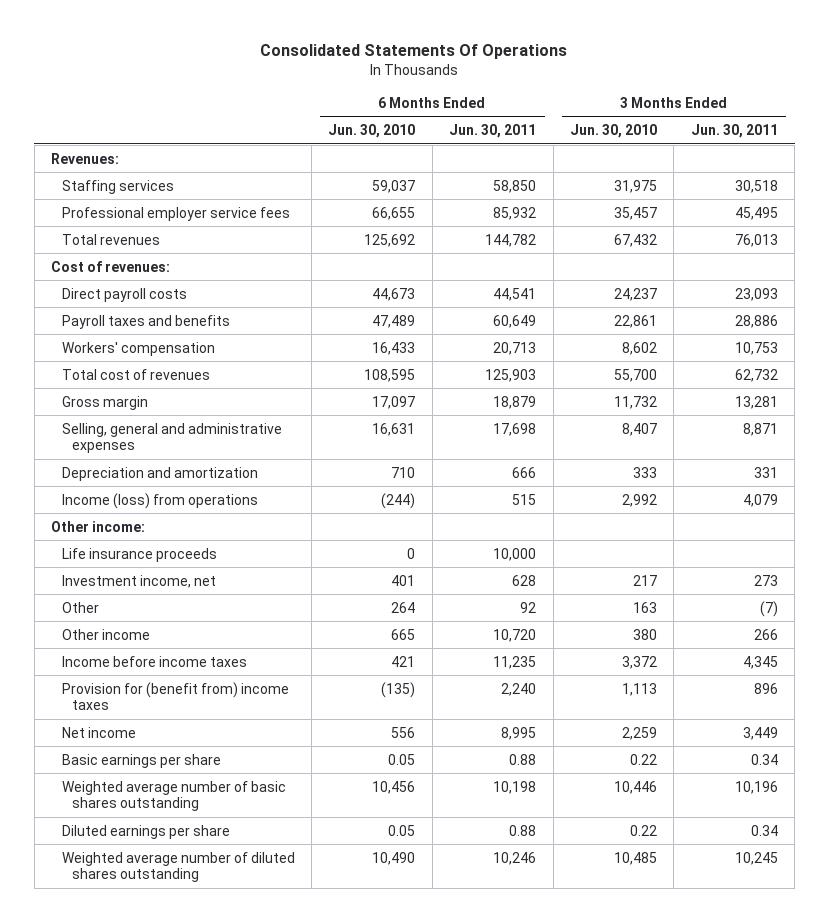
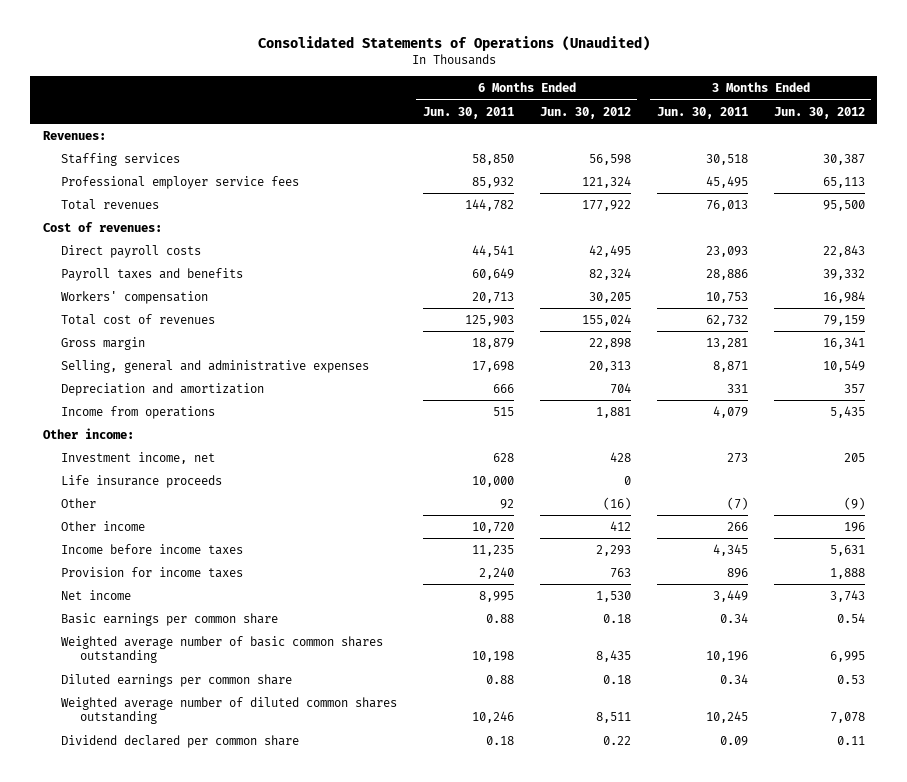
- Consolidated Statements Of Operations
+ Consolidated Statements of Operations (Unaudited)
- | 6 Months Ended Jun. 30, 2010 | 6 Months Ended Jun. 30, 2011 | 3 Months Ended Jun. 30, 2010 | 3 Months Ended Jun. 30, 2011
+ | 6 Months Ended Jun. 30, 2011 | 6 Months Ended Jun. 30, 2012 | 3 Months Ended Jun. 30, 2011 | 3 Months Ended Jun. 30, 2012
- Income (loss) from operations | (244) | 515 | 2,992 | 4,079
+ Income from operations | 515 | 1,881 | 4,079 | 5,435
moved down: Life insurance proceeds | 10,000 | 0 | |
- Provision for (benefit from) income taxes | (135) | 2,240 | 1,113 | 896
+ Provision for income taxes | 2,240 | 763 | 896 | 1,888
- Basic earnings per share | 0.05 | 0.88 | 0.22 | 0.34
- Weighted average number of basic shares outstanding | 10,456 | 10,198 | 10,446 | 10,196
- Diluted earnings per share | 0.05 | 0.88 | 0.22 | 0.34
- Weighted average number of diluted shares outstanding | 10,490 | 10,246 | 10,485 | 10,245
+ Basic earnings per common share | 0.88 | 0.18 | 0.34 | 0.54
+ Weighted average number of basic common shares outstanding | 10,198 | 8,435 | 10,196 | 6,995
+ Diluted earnings per common share | 0.88 | 0.18 | 0.34 | 0.53
+ Weighted average number of diluted common shares outstanding | 10,246 | 8,511 | 10,245 | 7,078
+ Dividend declared per common share | 0.18 | 0.22 | 0.09 | 0.11

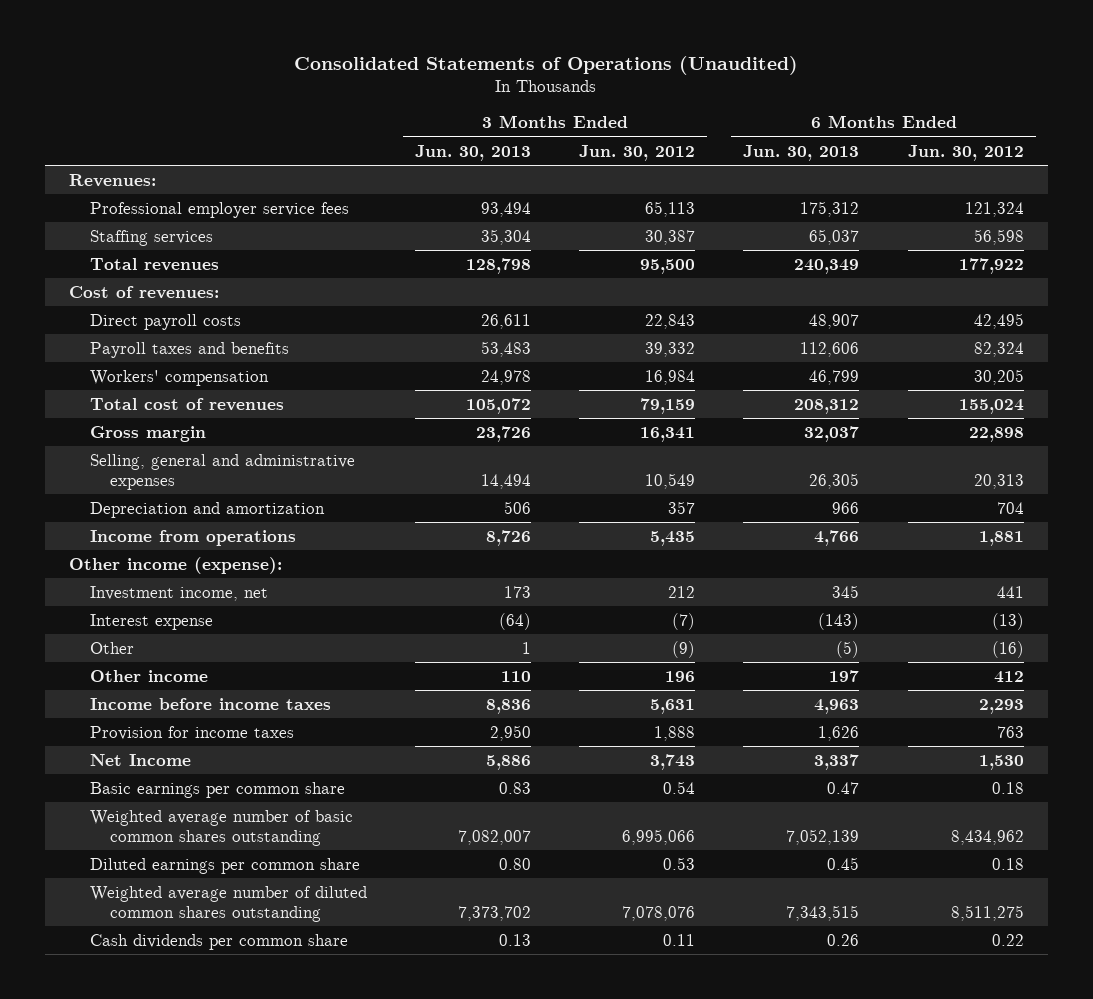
- | 6 Months Ended Jun. 30, 2011 | 6 Months Ended Jun. 30, 2012 | 3 Months Ended Jun. 30, 2011 | 3 Months Ended Jun. 30, 2012
+ | 3 Months Ended Jun. 30, 2013 | 3 Months Ended Jun. 30, 2012 | 6 Months Ended Jun. 30, 2013 | 6 Months Ended Jun. 30, 2012
moved down: Staffing services | 35,304 | 30,387 | 65,037 | 56,598
- Other income:
- Investment income, net | 628 | 428 | 273 | 205
- Life insurance proceeds | 10,000 | 0 | |
+ Other income (expense):
+ Investment income, net | 173 | 212 | 345 | 441
+ Interest expense | (64) | (7) | (143) | (13)
- Net income | 8,995 | 1,530 | 3,449 | 3,743
+ Net Income | 5,886 | 3,743 | 3,337 | 1,530
- Weighted average number of basic common shares outstanding | 10,198 | 8,435 | 10,196 | 6,995
+ Weighted average number of basic common shares outstanding | 7,082,007 | 6,995,066 | 7,052,139 | 8,434,962
- Weighted average number of diluted common shares outstanding | 10,246 | 8,511 | 10,245 | 7,078
- Dividend declared per common share | 0.18 | 0.22 | 0.09 | 0.11
+ Weighted average number of diluted common shares outstanding | 7,373,702 | 7,078,076 | 7,343,515 | 8,511,275
+ Cash dividends per common share | 0.13 | 0.11 | 0.26 | 0.22

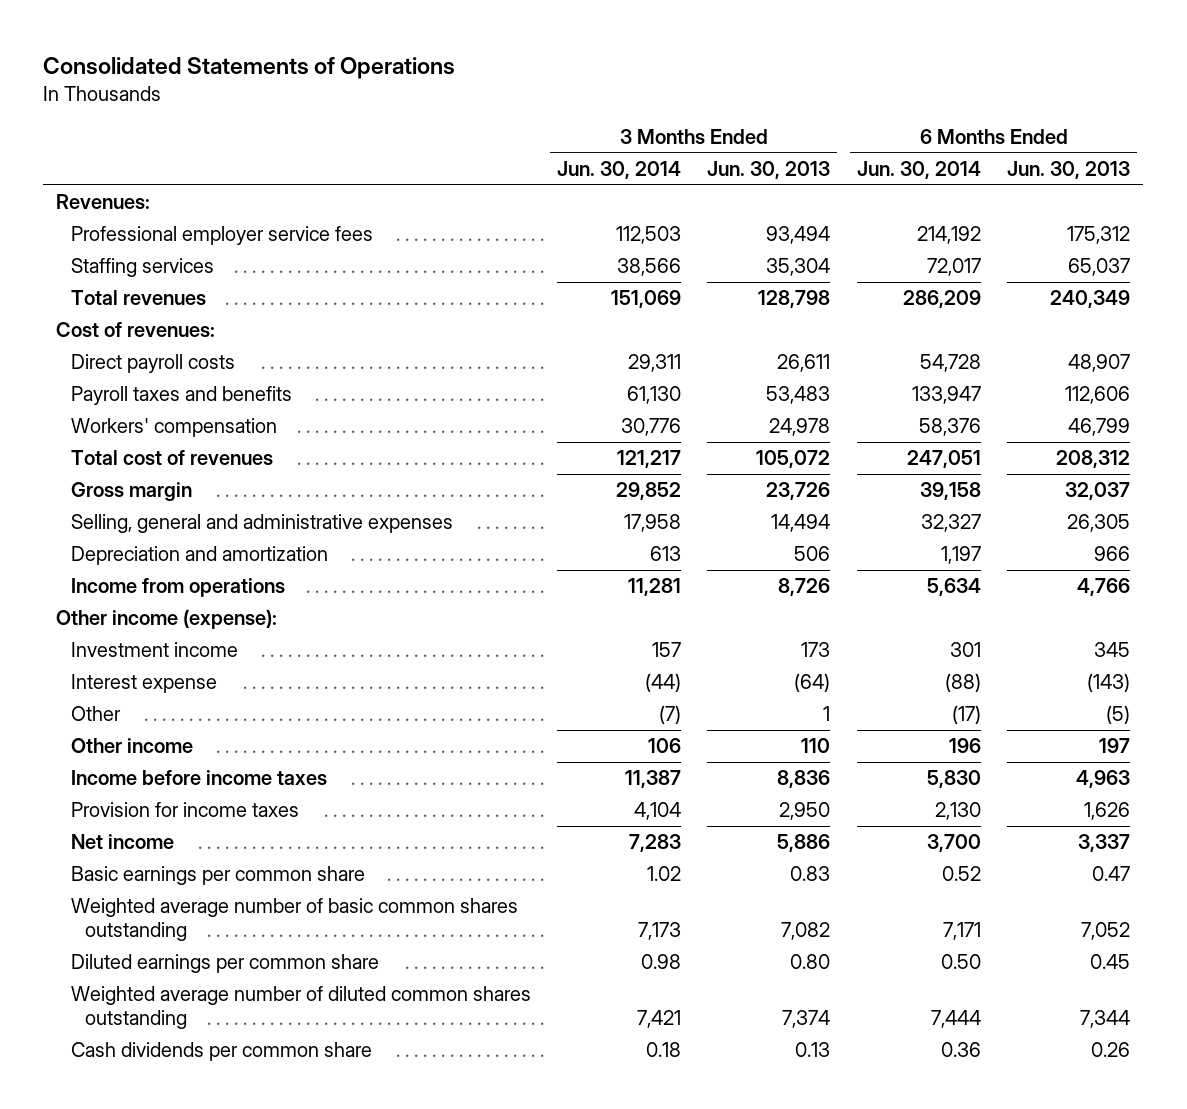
- Consolidated Statements of Operations (Unaudited)
+ Consolidated Statements of Operations
- | 3 Months Ended Jun. 30, 2013 | 3 Months Ended Jun. 30, 2012 | 6 Months Ended Jun. 30, 2013 | 6 Months Ended Jun. 30, 2012
+ | 3 Months Ended Jun. 30, 2014 | 3 Months Ended Jun. 30, 2013 | 6 Months Ended Jun. 30, 2014 | 6 Months Ended Jun. 30, 2013
- Investment income, net | 173 | 212 | 345 | 441
+ Investment income | 157 | 173 | 301 | 345
- Net Income | 5,886 | 3,743 | 3,337 | 1,530
+ Net income | 7,283 | 5,886 | 3,700 | 3,337
- Weighted average number of basic common shares outstanding | 7,082,007 | 6,995,066 | 7,052,139 | 8,434,962
+ Weighted average number of basic common shares outstanding | 7,173 | 7,082 | 7,171 | 7,052
- Weighted average number of diluted common shares outstanding | 7,373,702 | 7,078,076 | 7,343,515 | 8,511,275
+ Weighted average number of diluted common shares outstanding | 7,421 | 7,374 | 7,444 | 7,344

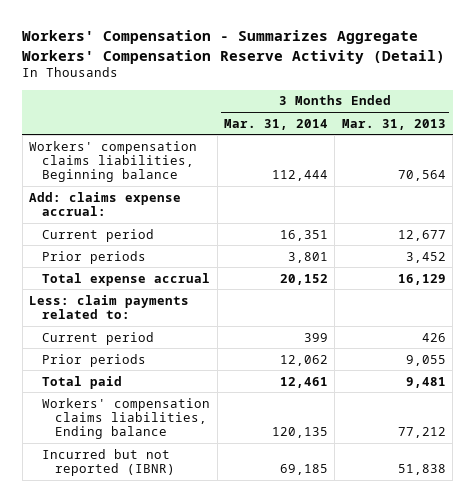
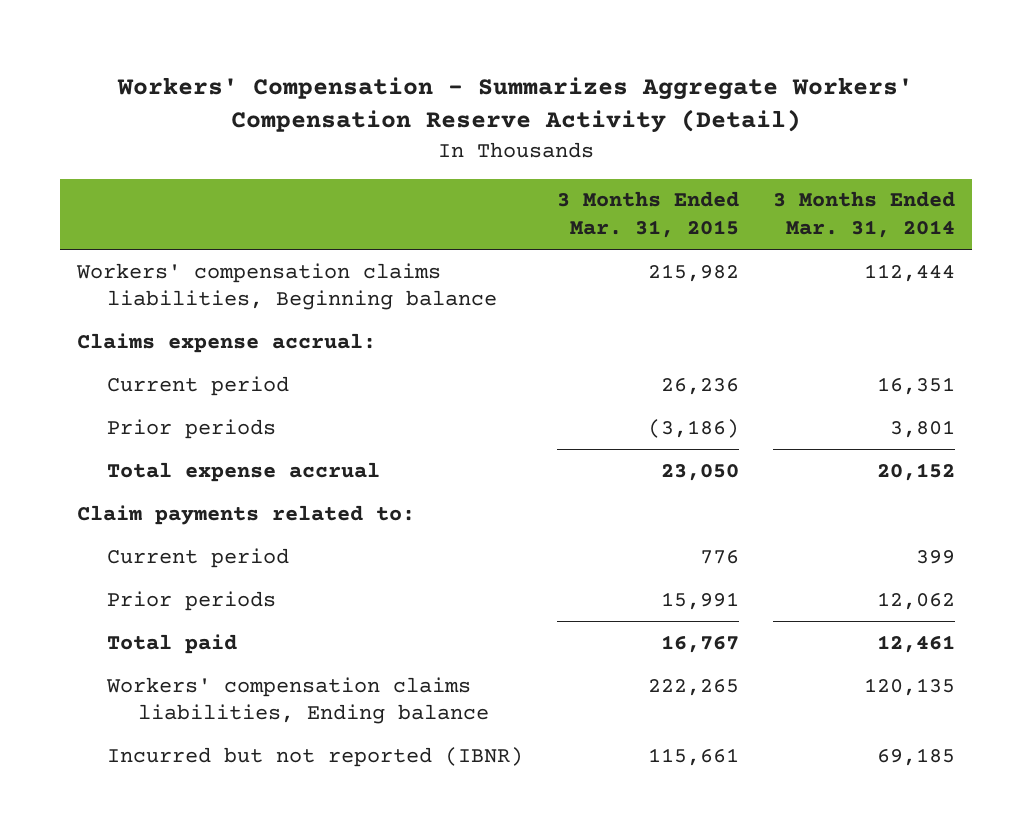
- | 3 Months Ended Mar. 31, 2014 | 3 Months Ended Mar. 31, 2013
+ | 3 Months Ended Mar. 31, 2015 | 3 Months Ended Mar. 31, 2014
- Add: claims expense accrual:
+ Claims expense accrual:
- Less: claim payments related to:
+ Claim payments related to:

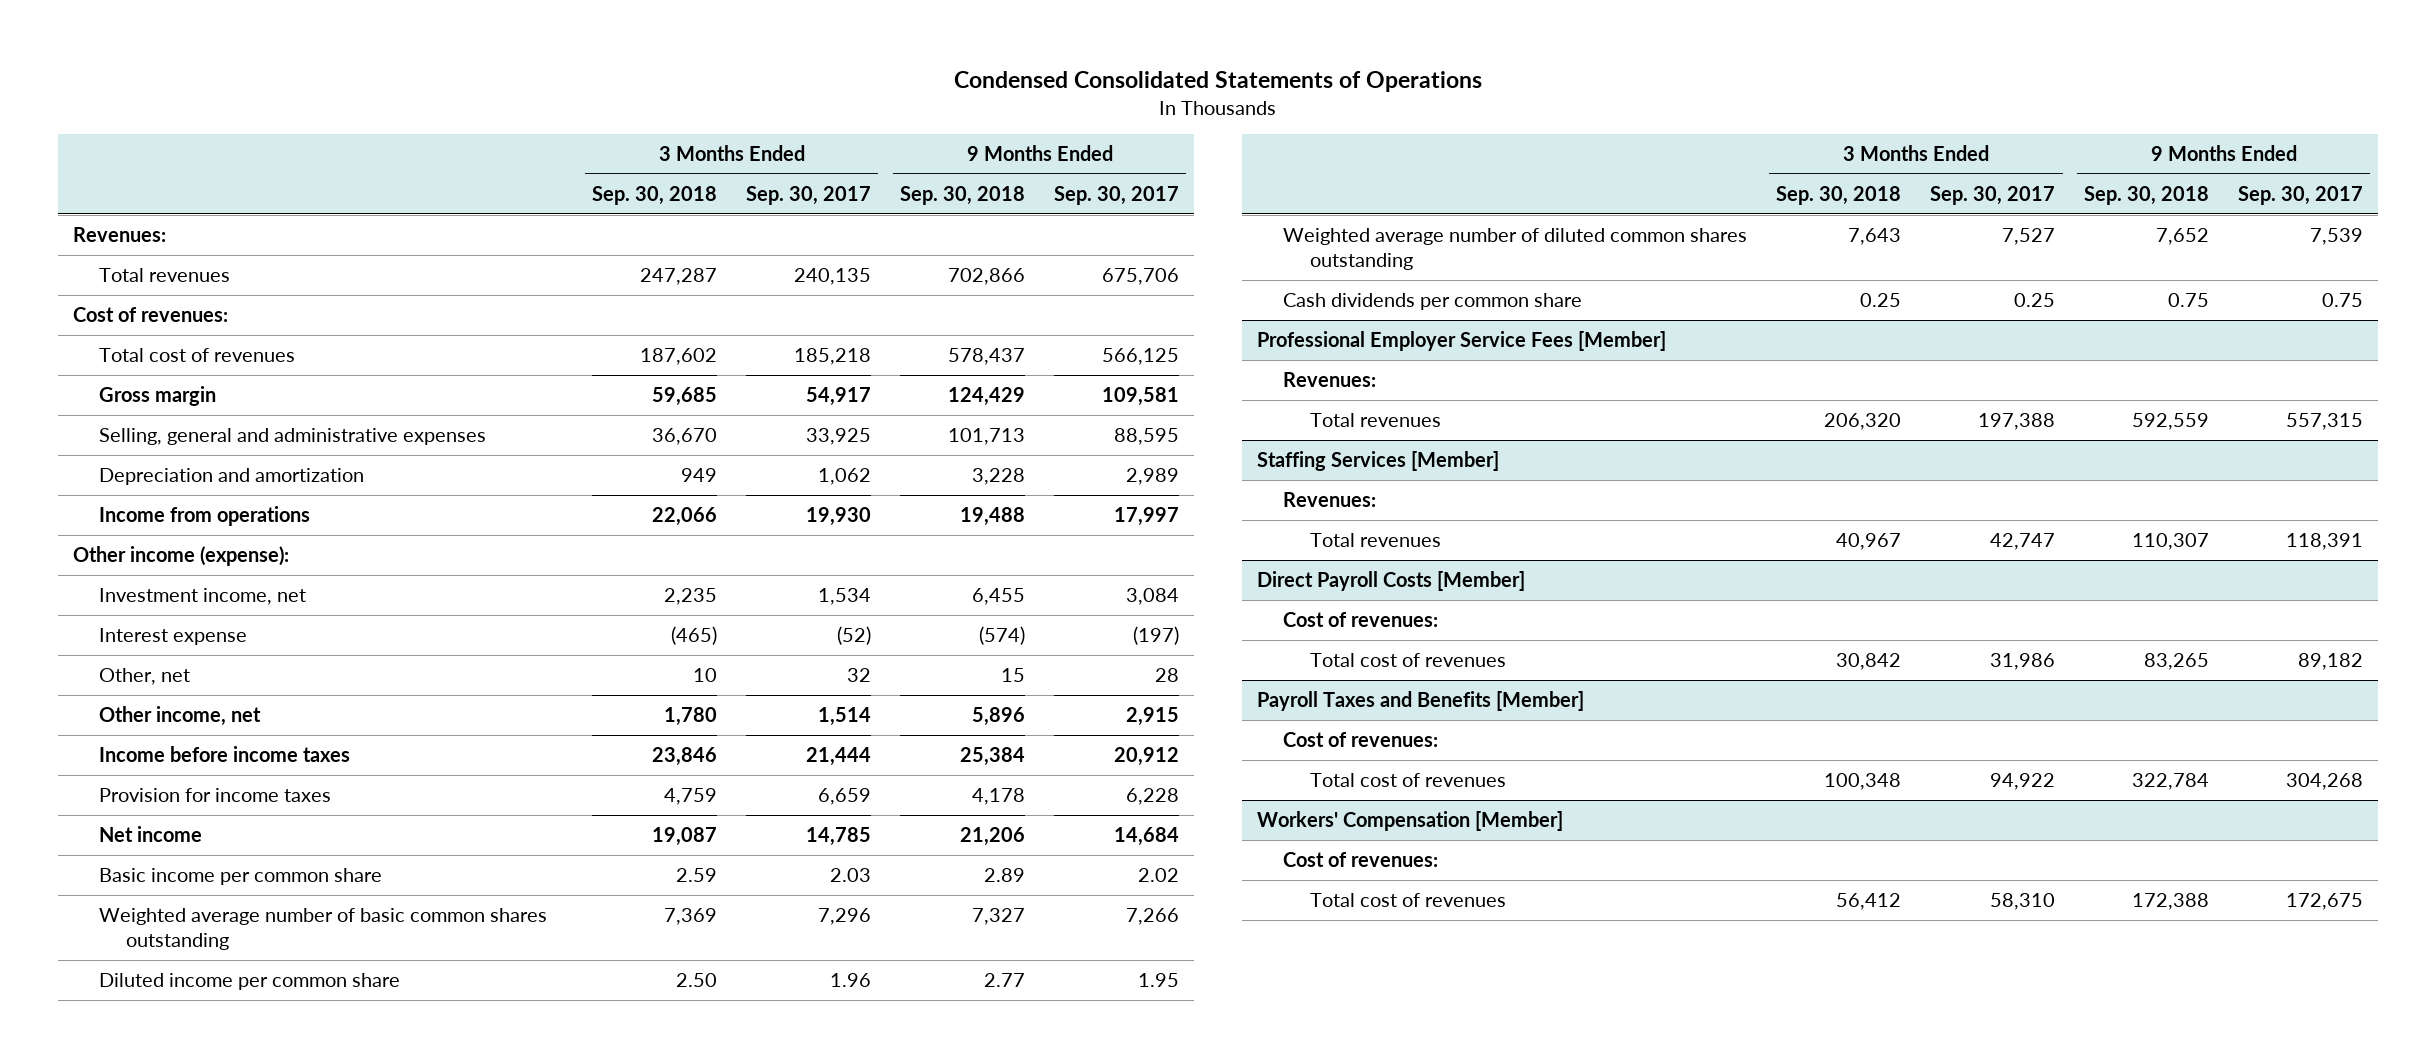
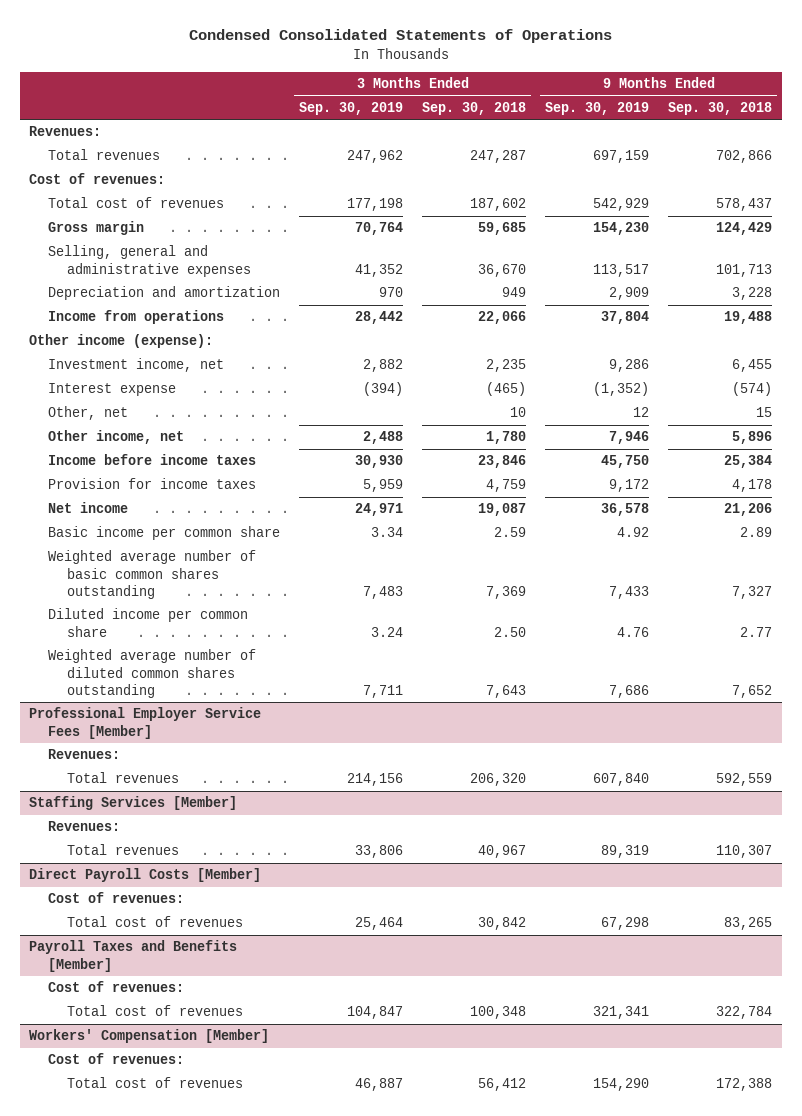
- | 3 Months Ended Sep. 30, 2018 | 3 Months Ended Sep. 30, 2017 | 9 Months Ended Sep. 30, 2018 | 9 Months Ended Sep. 30, 2017
+ | 3 Months Ended Sep. 30, 2019 | 3 Months Ended Sep. 30, 2018 | 9 Months Ended Sep. 30, 2019 | 9 Months Ended Sep. 30, 2018
- Cash dividends per common share | 0.25 | 0.25 | 0.75 | 0.75

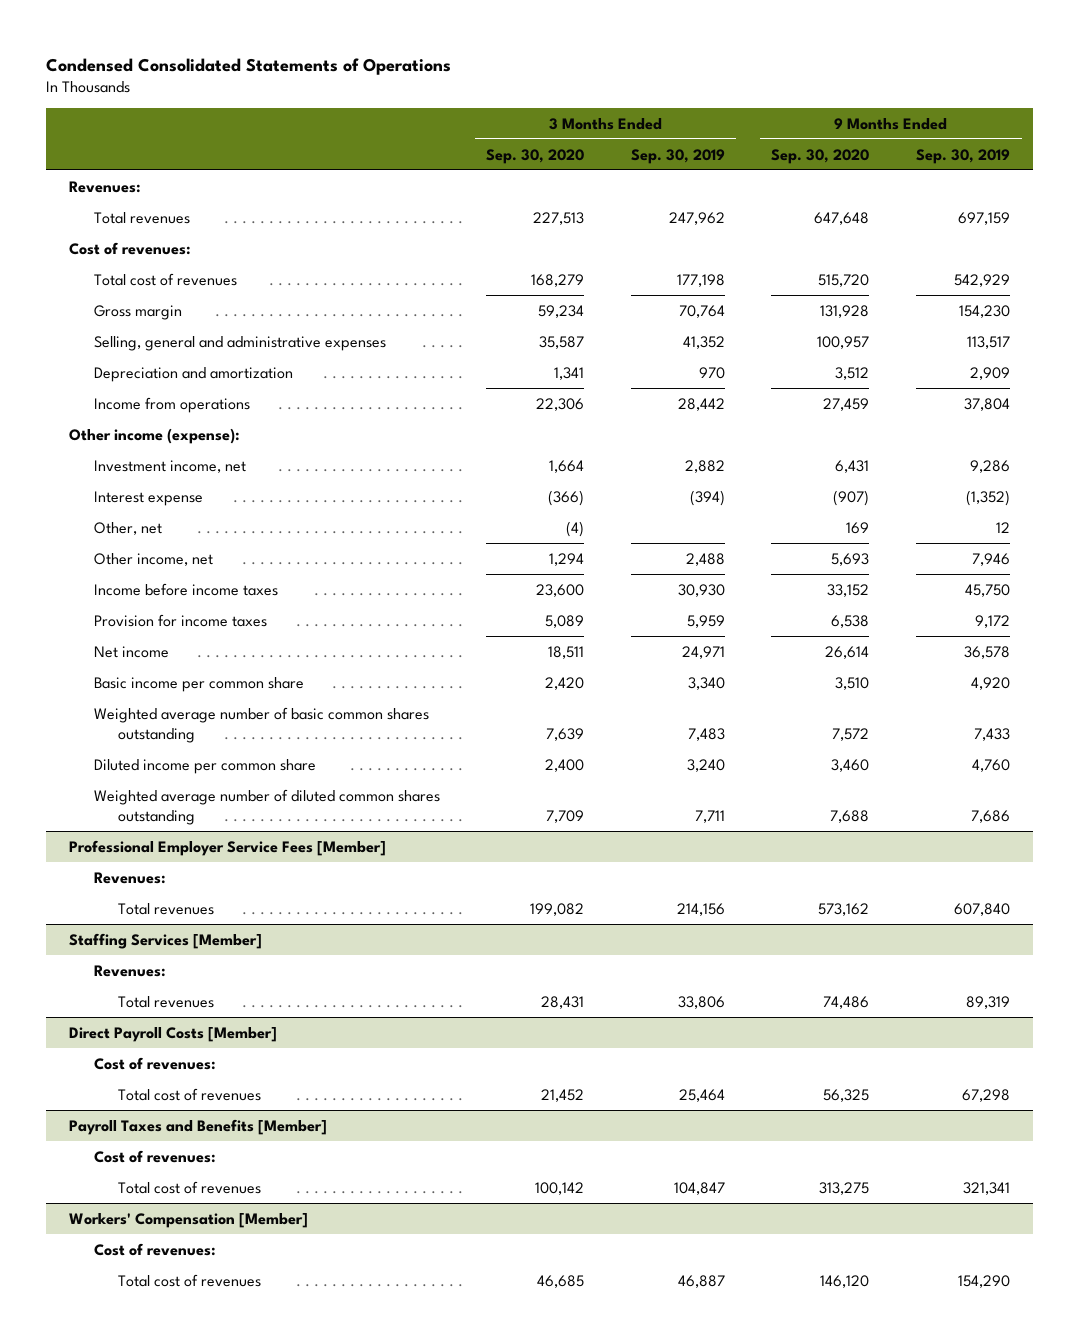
- | 3 Months Ended Sep. 30, 2019 | 3 Months Ended Sep. 30, 2018 | 9 Months Ended Sep. 30, 2019 | 9 Months Ended Sep. 30, 2018
+ | 3 Months Ended Sep. 30, 2020 | 3 Months Ended Sep. 30, 2019 | 9 Months Ended Sep. 30, 2020 | 9 Months Ended Sep. 30, 2019
- Basic income per common share | 3.34 | 2.59 | 4.92 | 2.89
+ Basic income per common share | 2,420 | 3,340 | 3,510 | 4,920
- Diluted income per common share | 3.24 | 2.50 | 4.76 | 2.77
+ Diluted income per common share | 2,400 | 3,240 | 3,460 | 4,760

